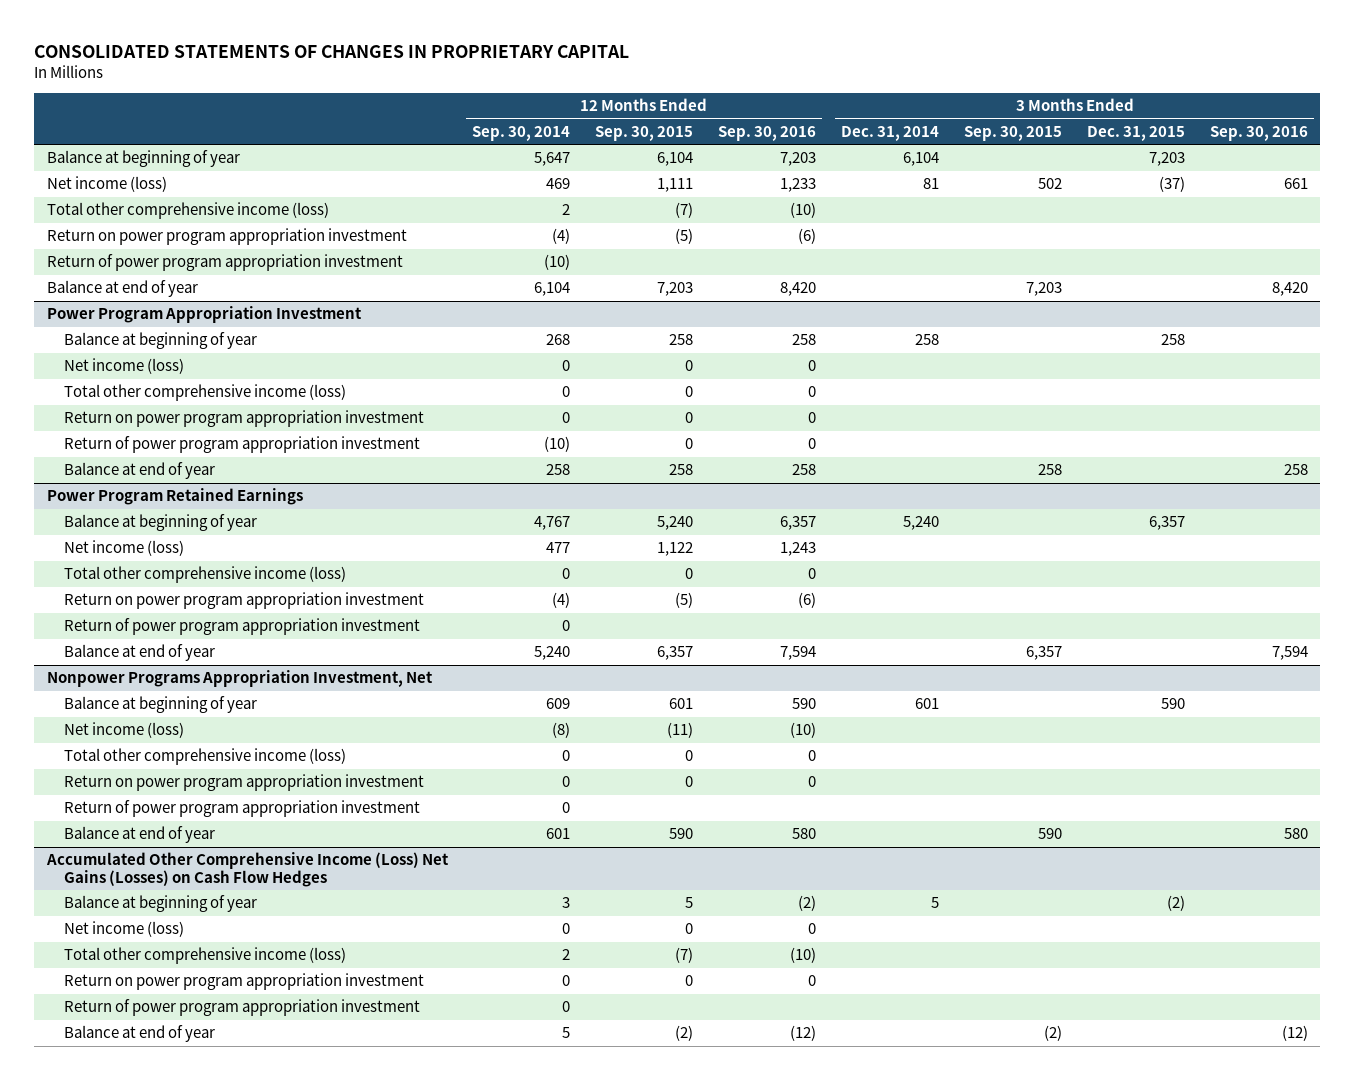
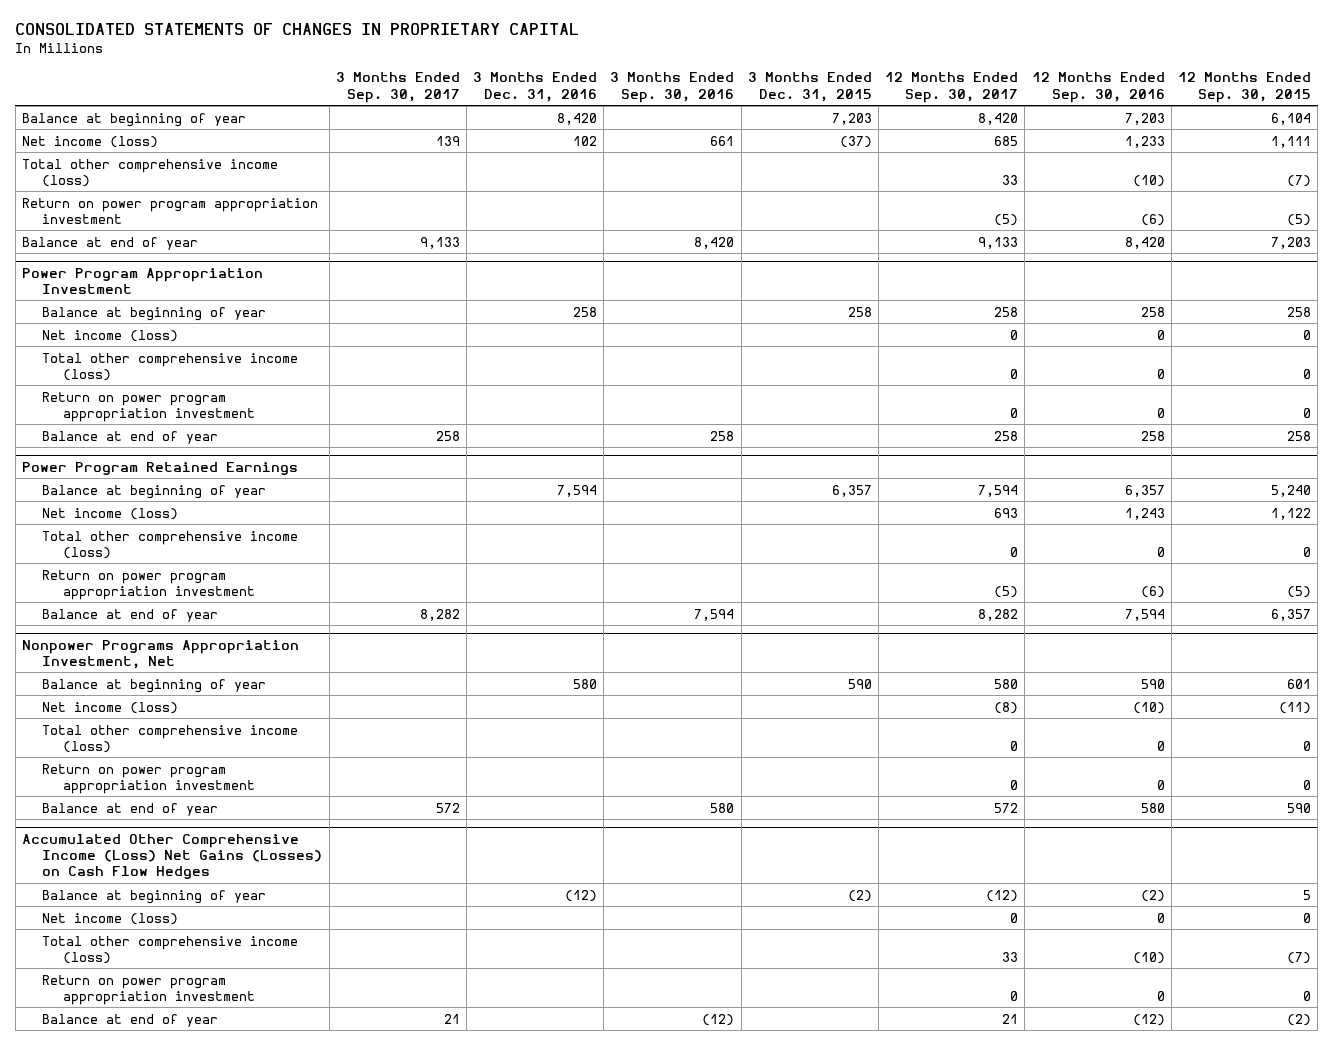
- | 12 Months Ended Sep. 30, 2014 | 12 Months Ended Sep. 30, 2015 | 12 Months Ended Sep. 30, 2016 | 3 Months Ended Dec. 31, 2014 | 3 Months Ended Sep. 30, 2015 | 3 Months Ended Dec. 31, 2015 | 3 Months Ended Sep. 30, 2016
+ | 3 Months Ended Sep. 30, 2017 | 3 Months Ended Dec. 31, 2016 | 3 Months Ended Sep. 30, 2016 | 3 Months Ended Dec. 31, 2015 | 12 Months Ended Sep. 30, 2017 | 12 Months Ended Sep. 30, 2016 | 12 Months Ended Sep. 30, 2015
- Return of power program appropriation investment | (10) | | | | | |
@ Power Program Appropriation Investment
- Return of power program appropriation investment | (10) | 0 | 0 | | | |
@ Power Program Retained Earnings
- Return of power program appropriation investment | 0 | | | | | |
@ Nonpower Programs Appropriation Investment, Net
- Return of power program appropriation investment | 0 | | | | | |
@ Accumulated Other Comprehensive Income (Loss) Net Gains (Losses) on Cash Flow Hedges
- Return of power program appropriation investment | 0 | | | | | |

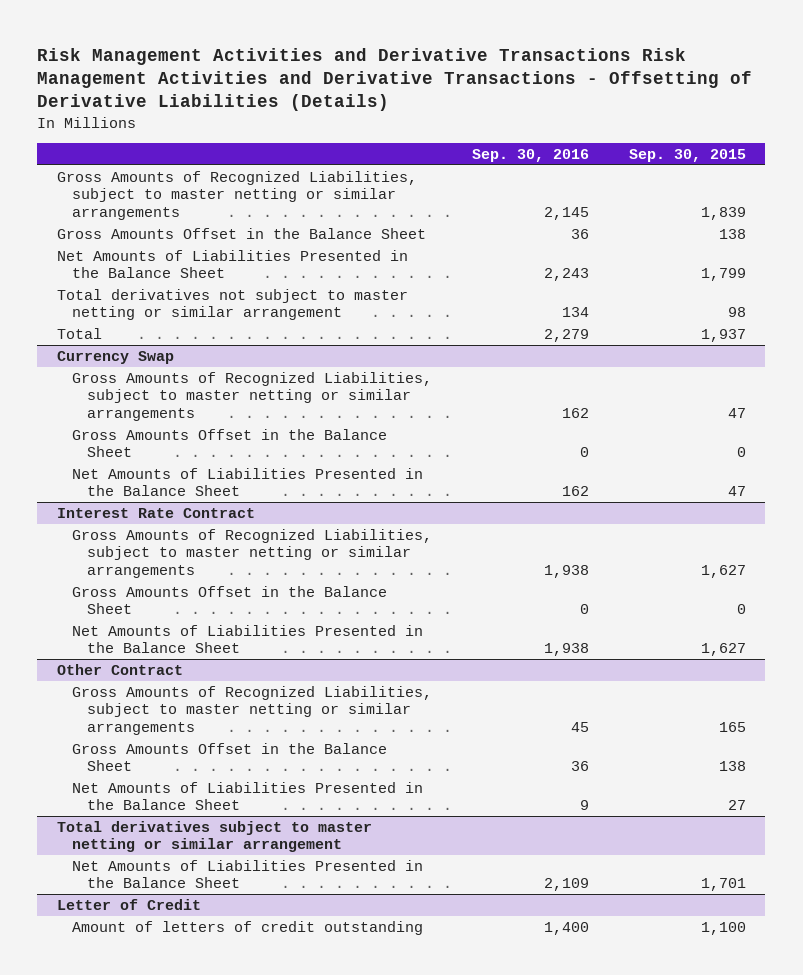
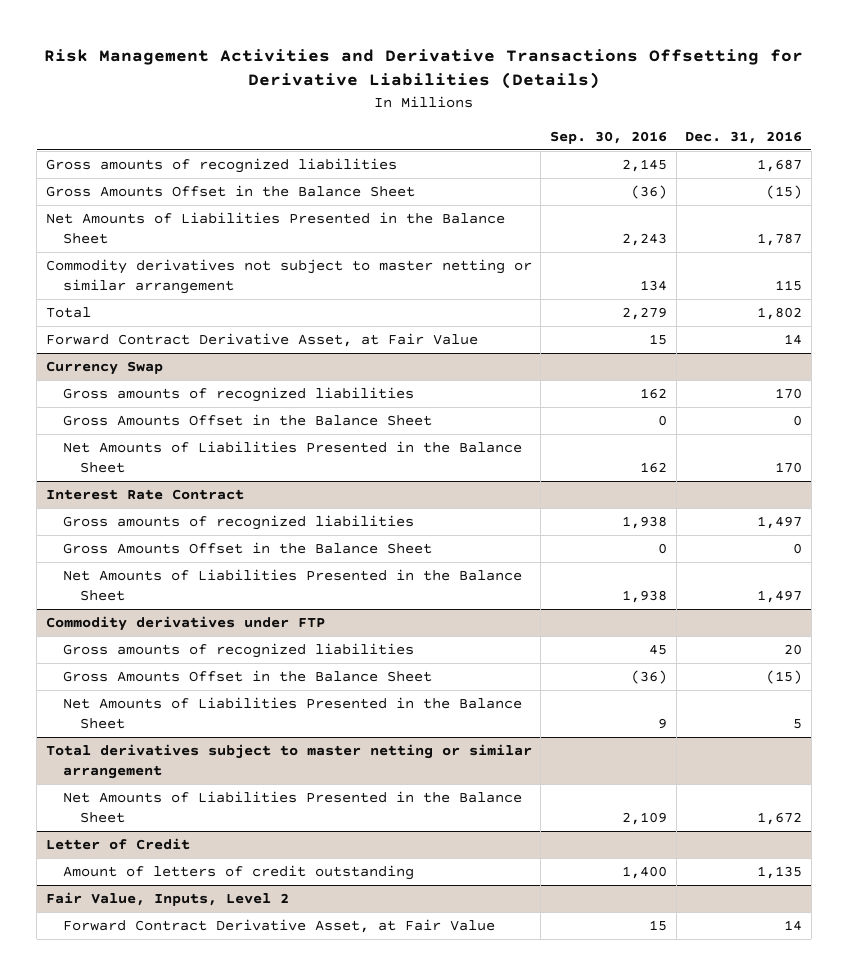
- Risk Management Activities and Derivative Transactions Risk Management Activities and Derivative Transactions - Offsetting of Derivative Liabilities (Details)
+ Risk Management Activities and Derivative Transactions Offsetting for Derivative Liabilities (Details)
- | Sep. 30, 2016 | Sep. 30, 2015
+ | Sep. 30, 2016 | Dec. 31, 2016
- Gross Amounts of Recognized Liabilities, subject to master netting or similar arrangements | 2,145 | 1,839
- Gross Amounts Offset in the Balance Sheet | 36 | 138
+ Gross amounts of recognized liabilities | 2,145 | 1,687
+ Gross Amounts Offset in the Balance Sheet | (36) | (15)
- Total derivatives not subject to master netting or similar arrangement | 134 | 98
+ Commodity derivatives not subject to master netting or similar arrangement | 134 | 115
+ Forward Contract Derivative Asset, at Fair Value | 15 | 14
@ Currency Swap
- Gross Amounts of Recognized Liabilities, subject to master netting or similar arrangements | 162 | 47
+ Gross amounts of recognized liabilities | 162 | 170
@ Interest Rate Contract
- Gross Amounts of Recognized Liabilities, subject to master netting or similar arrangements | 1,938 | 1,627
+ Gross amounts of recognized liabilities | 1,938 | 1,497
- Other Contract
- Gross Amounts of Recognized Liabilities, subject to master netting or similar arrangements | 45 | 165
- Gross Amounts Offset in the Balance Sheet | 36 | 138
+ Commodity derivatives under FTP
+ Gross amounts of recognized liabilities | 45 | 20
+ Gross Amounts Offset in the Balance Sheet | (36) | (15)
+ Fair Value, Inputs, Level 2
+ Forward Contract Derivative Asset, at Fair Value | 15 | 14

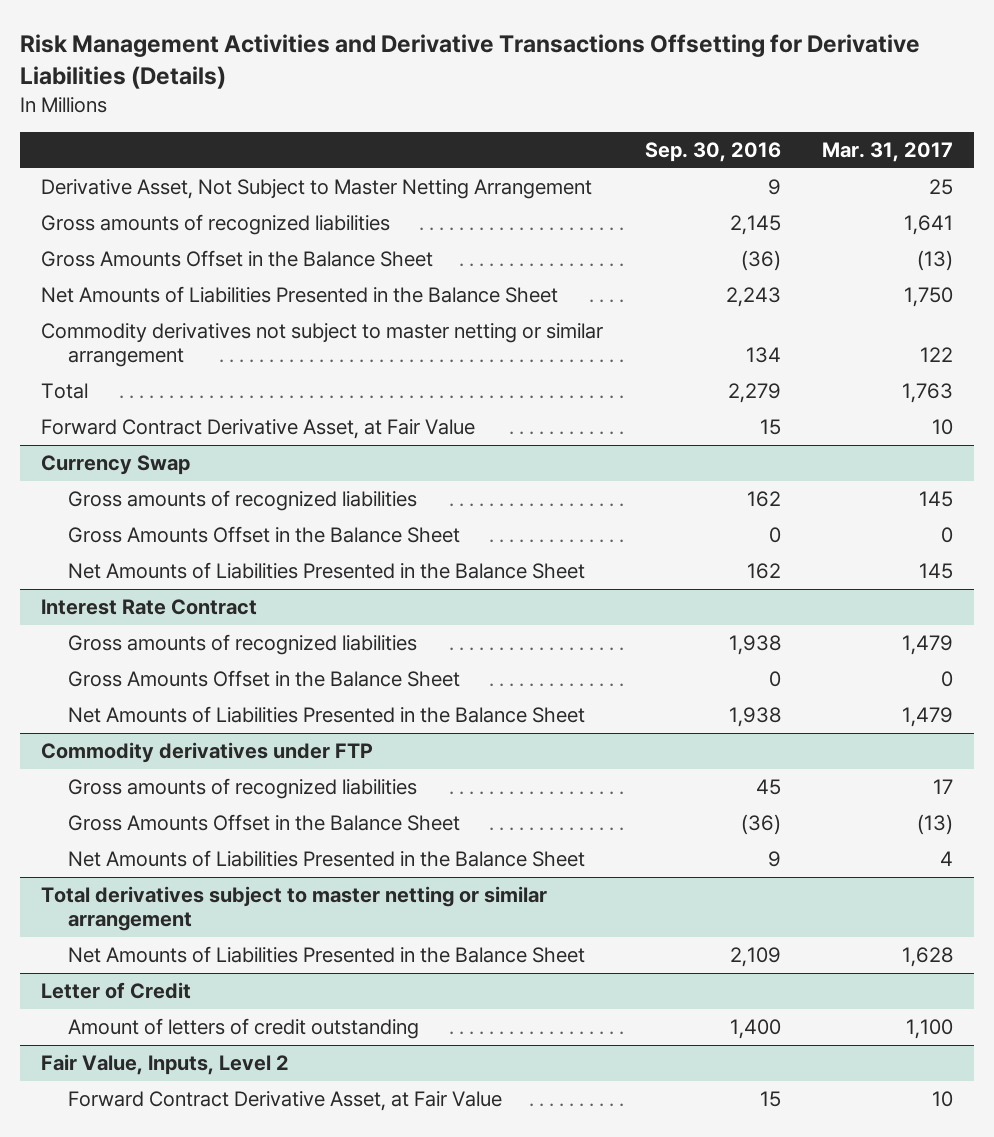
- | Sep. 30, 2016 | Dec. 31, 2016
+ | Sep. 30, 2016 | Mar. 31, 2017
+ Derivative Asset, Not Subject to Master Netting Arrangement | 9 | 25

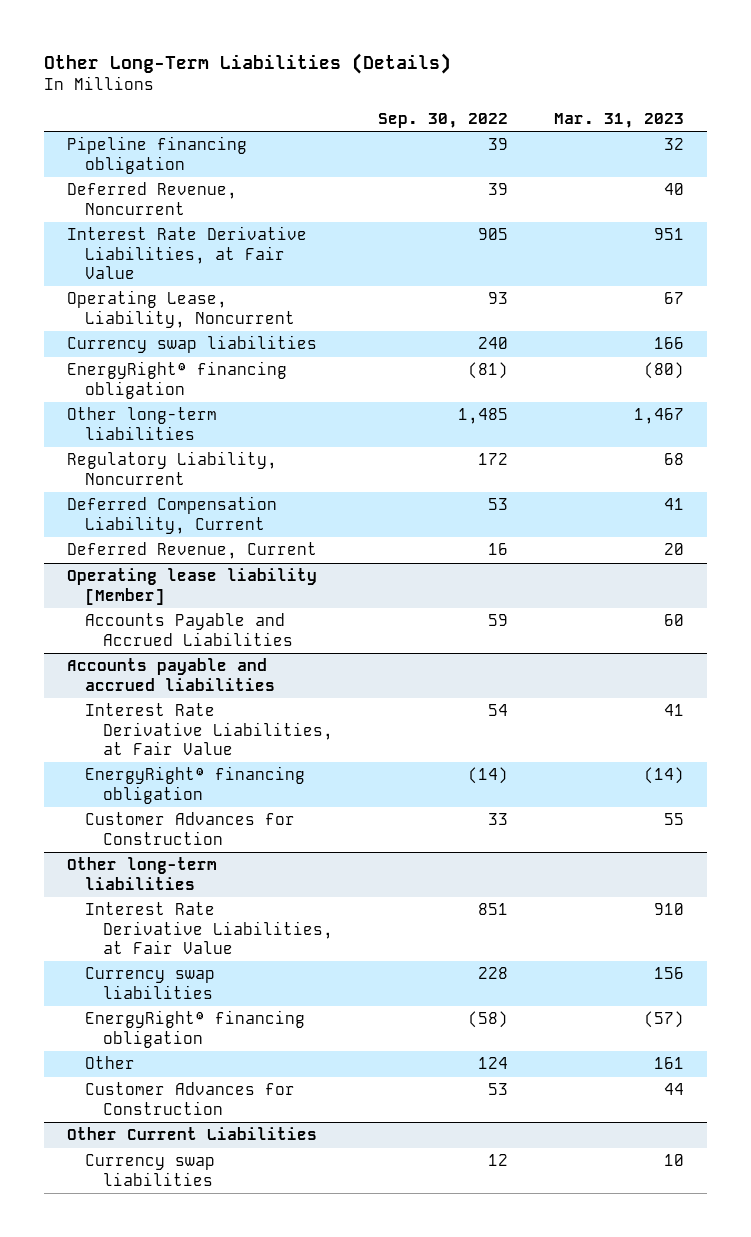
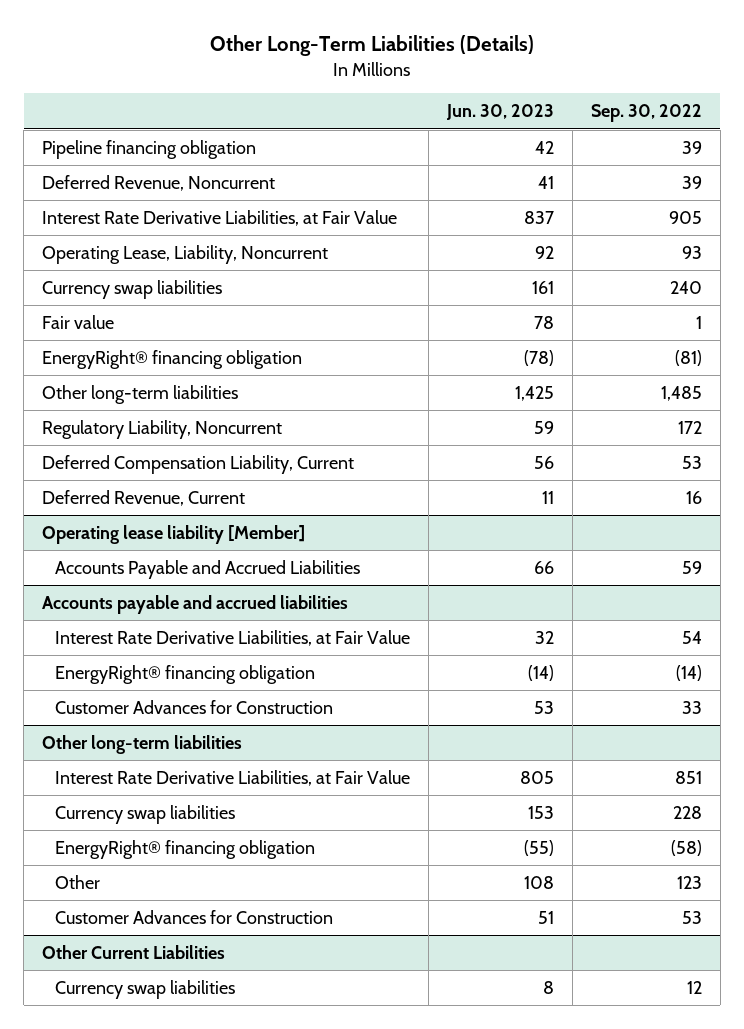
- | Sep. 30, 2022 | Mar. 31, 2023
+ | Jun. 30, 2023 | Sep. 30, 2022
+ Fair value | 78 | 1
@ Other long-term liabilities
- Other | 124 | 161
+ Other | 108 | 123

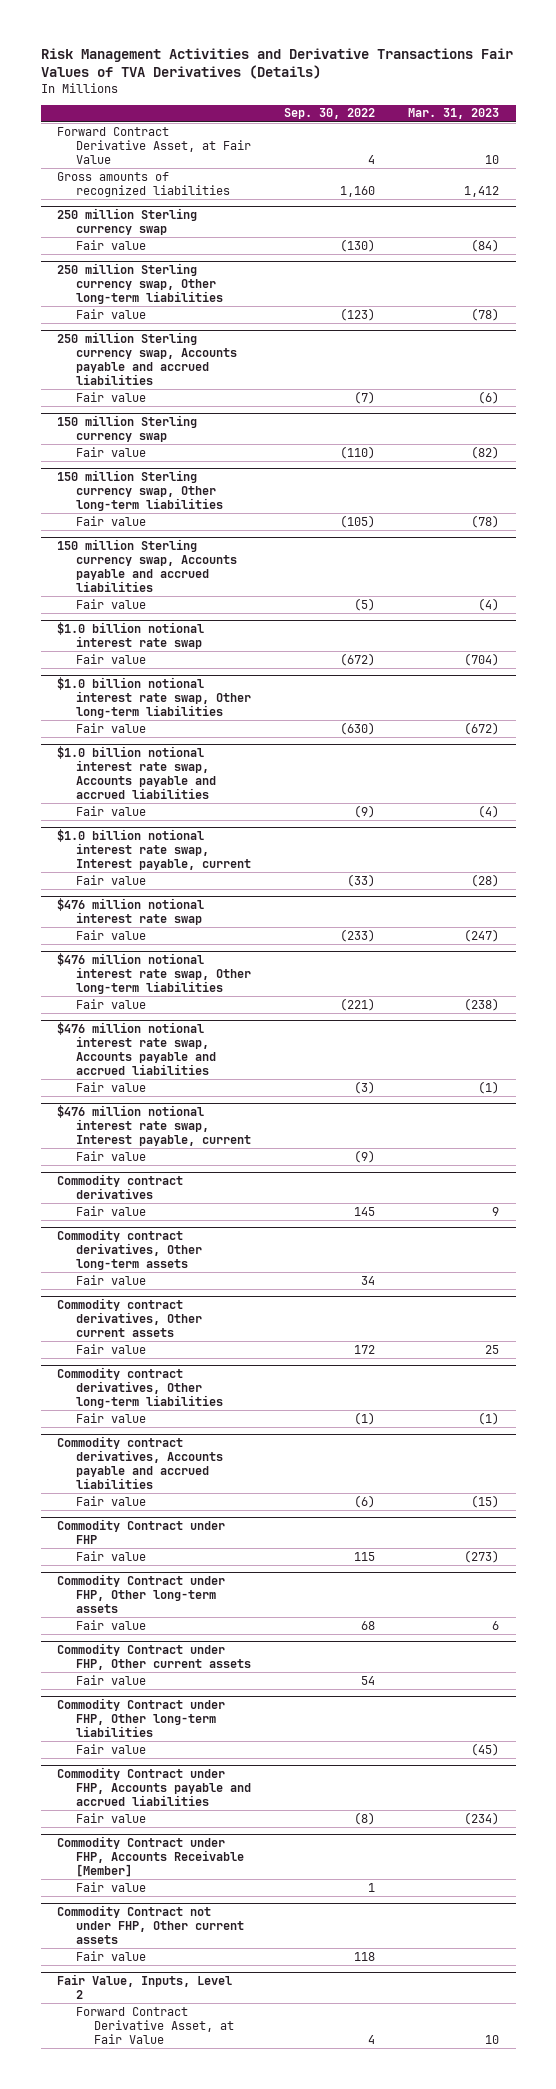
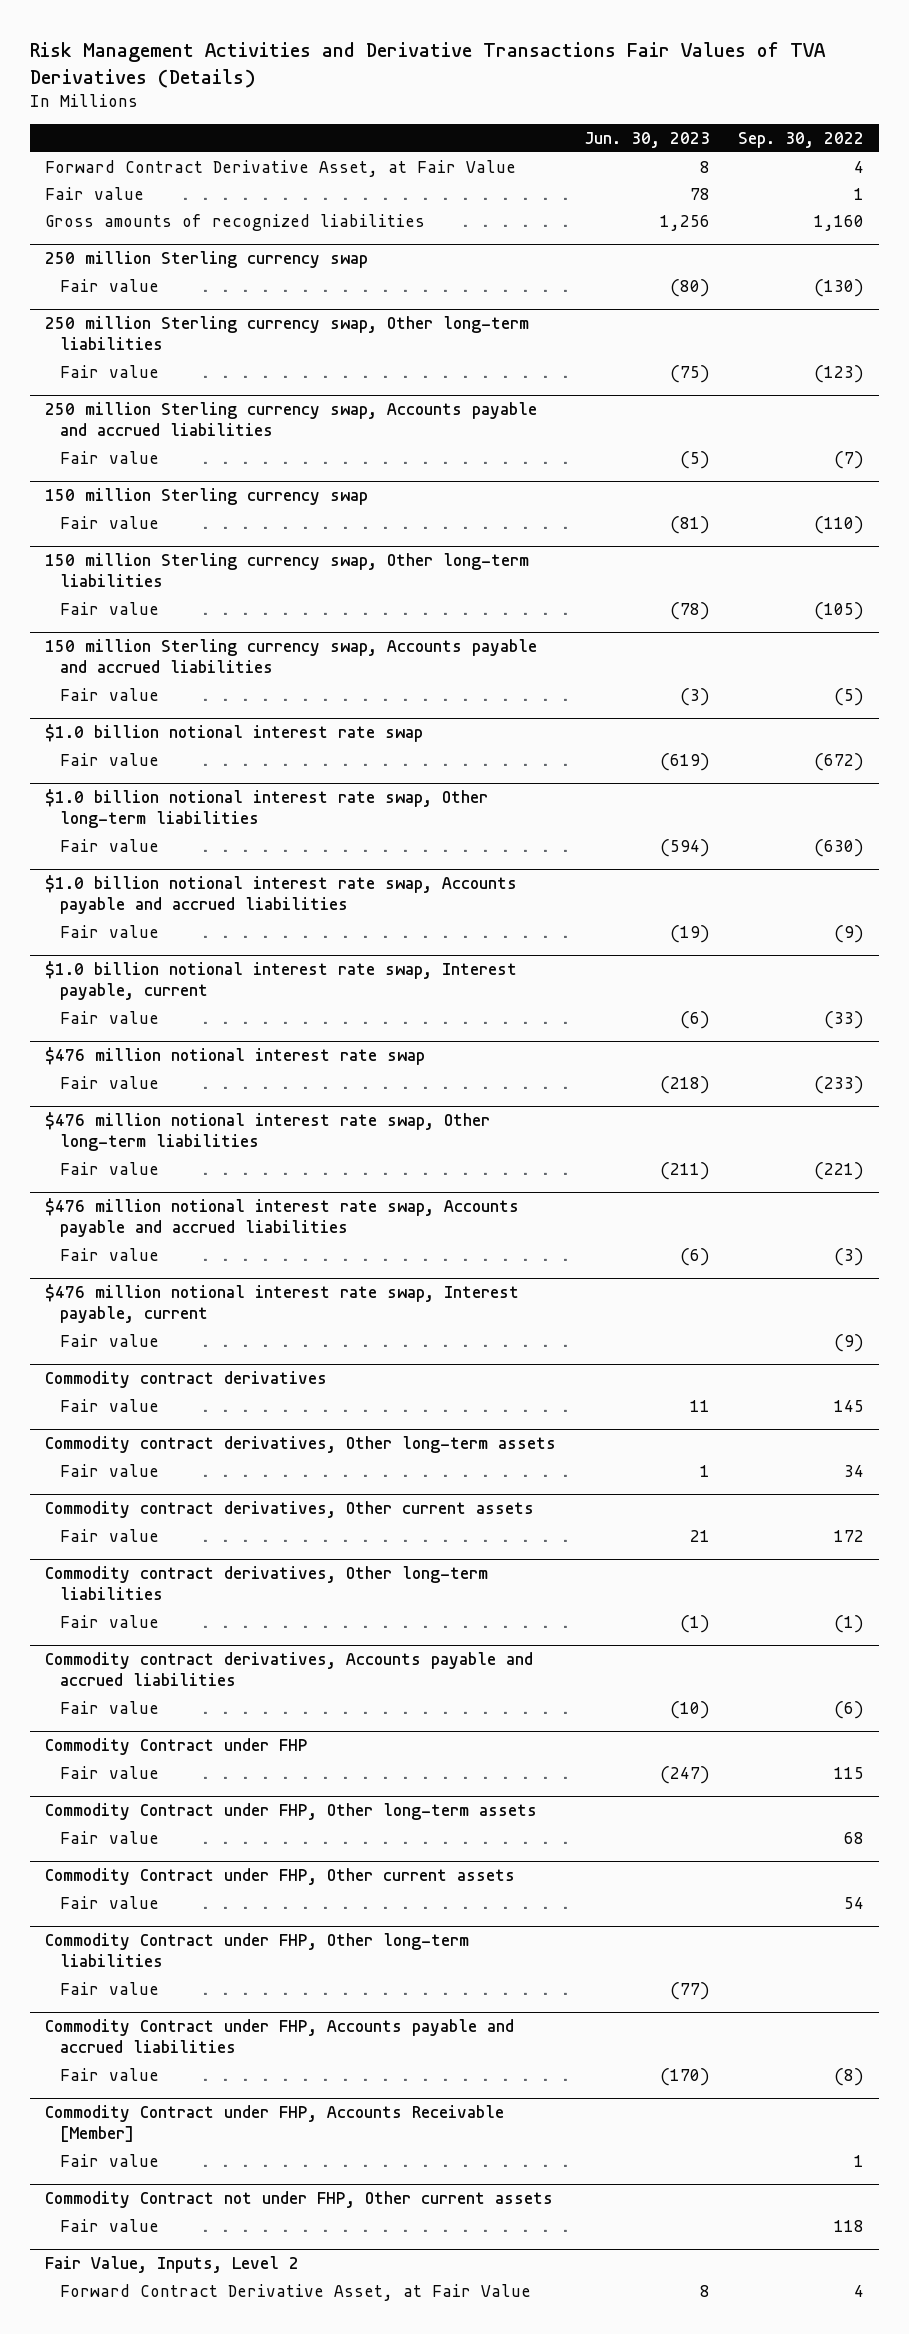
- | Sep. 30, 2022 | Mar. 31, 2023
+ | Jun. 30, 2023 | Sep. 30, 2022
+ Fair value | 78 | 1

